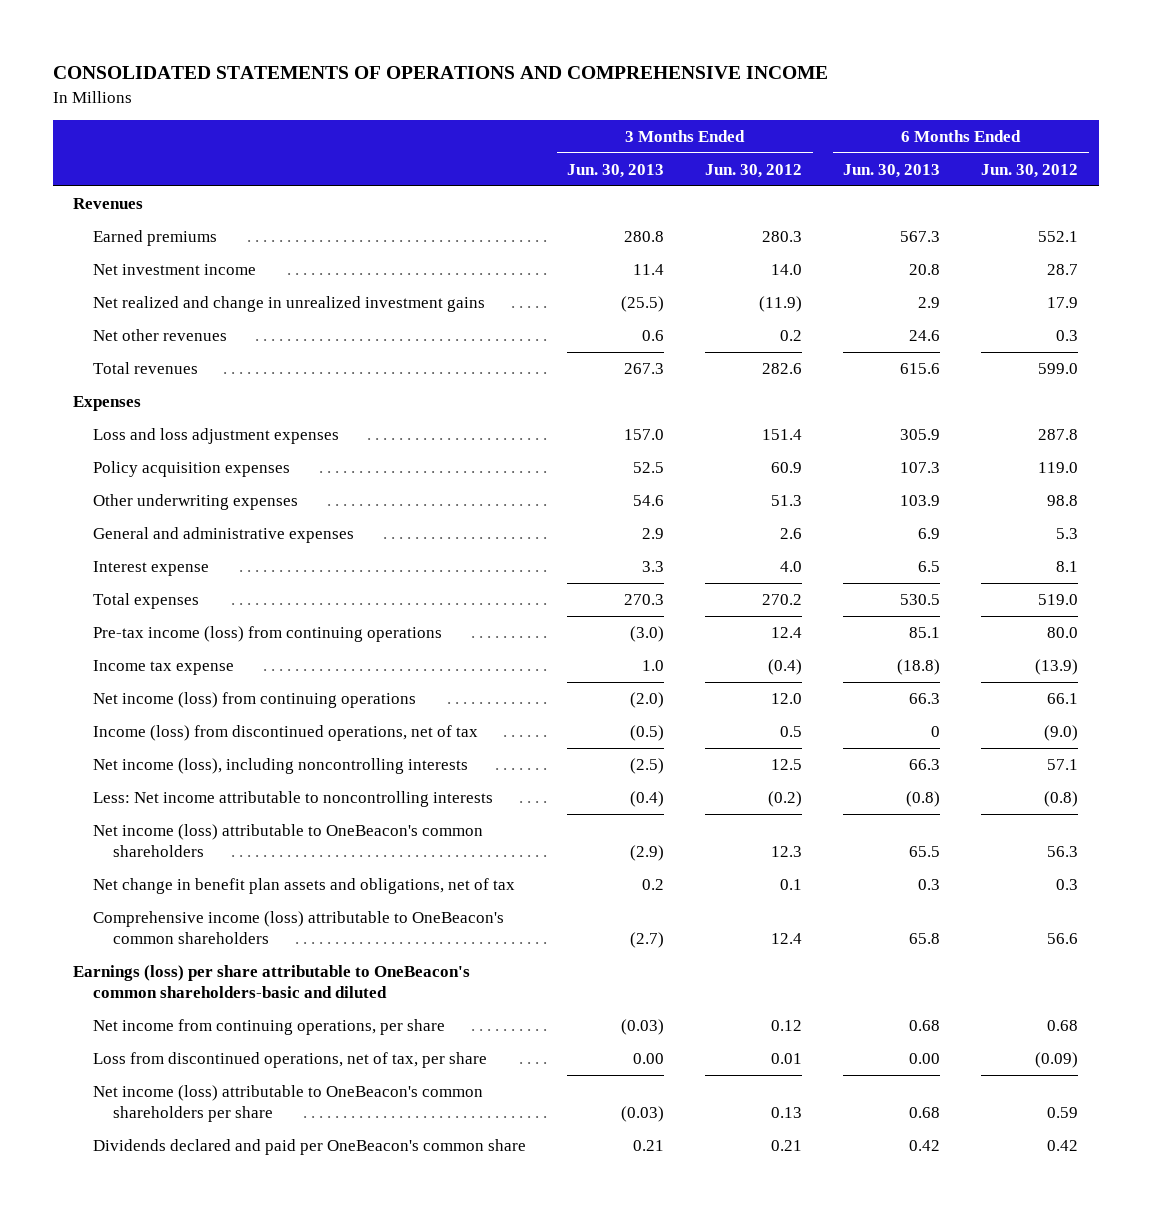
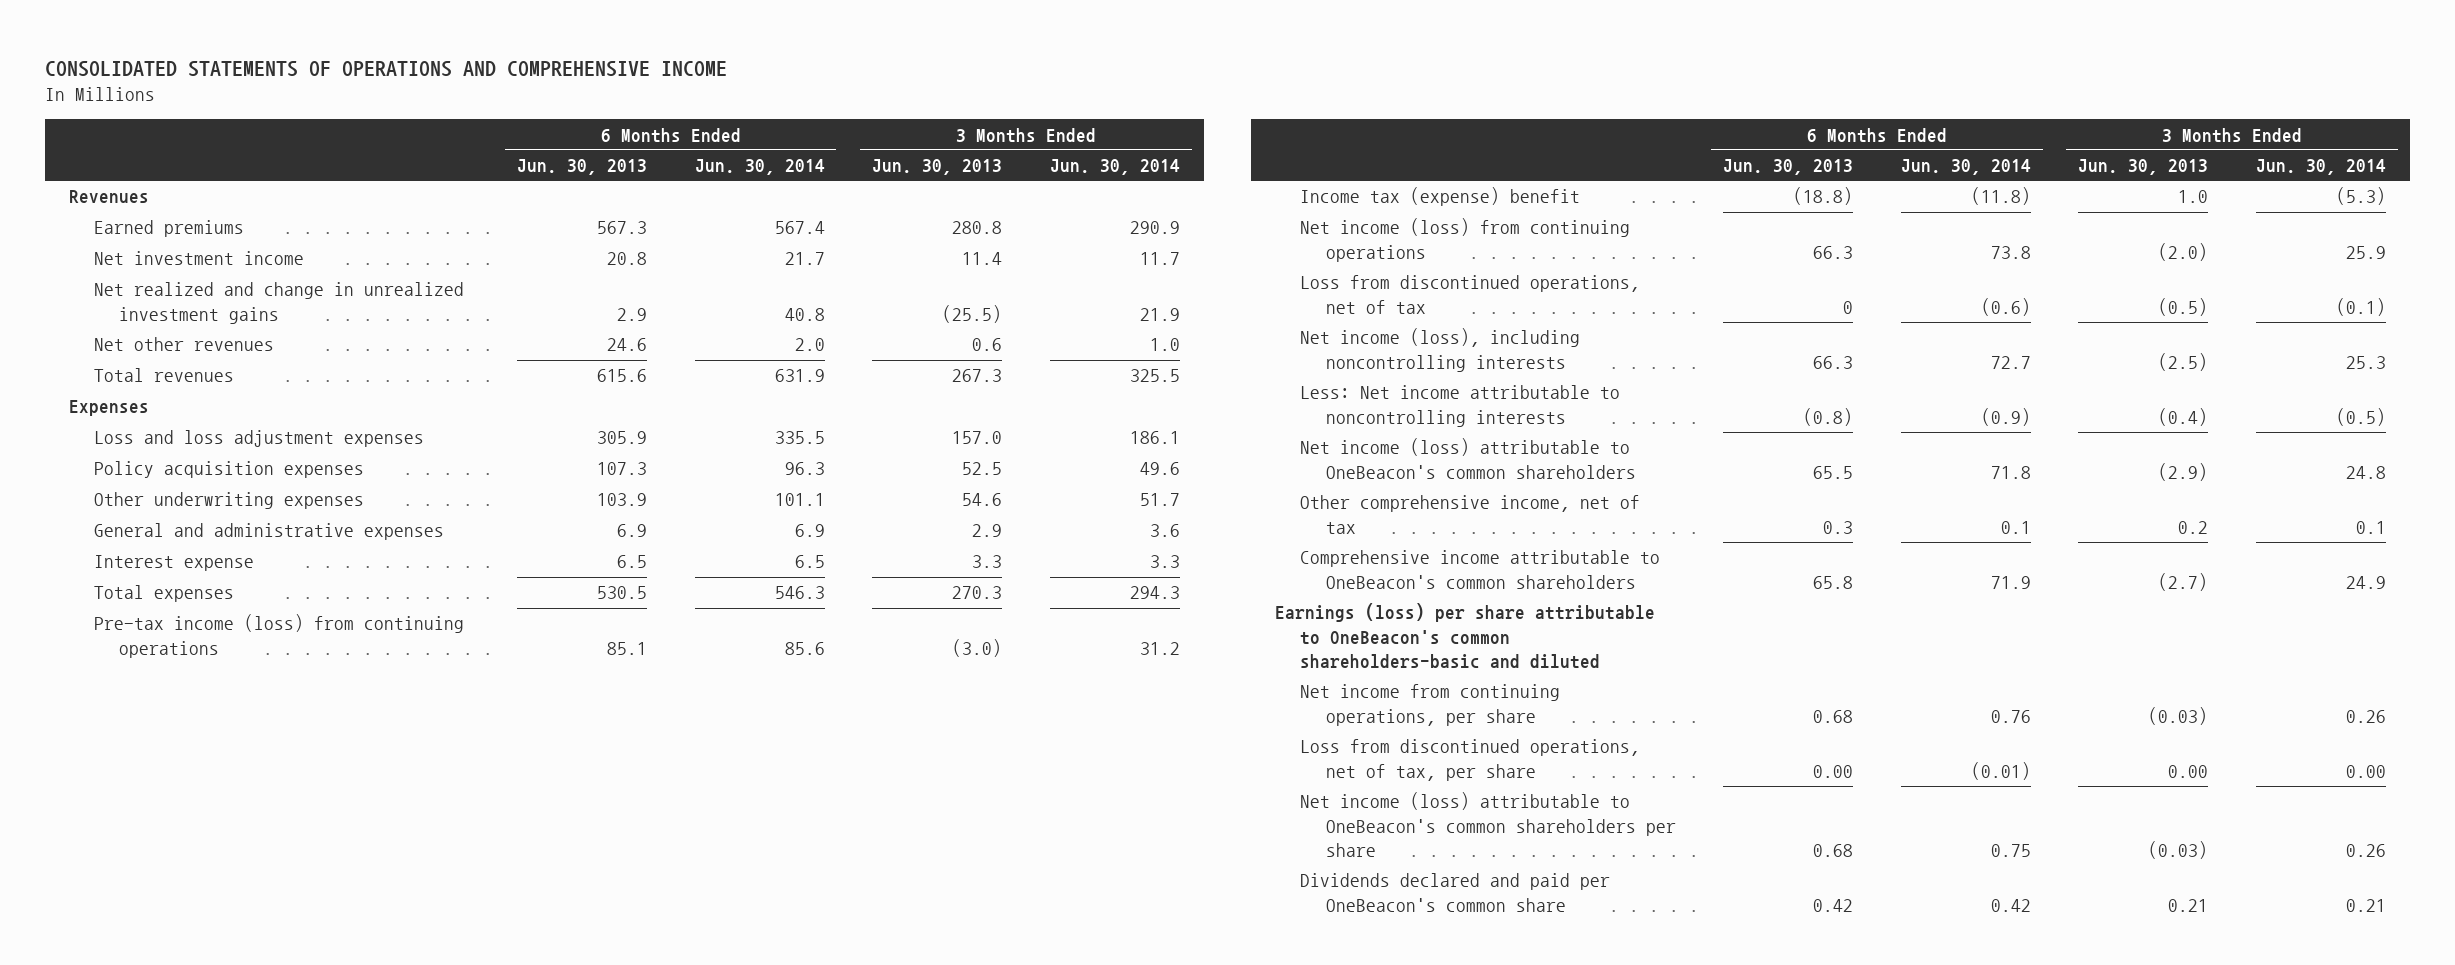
- | 3 Months Ended Jun. 30, 2013 | 3 Months Ended Jun. 30, 2012 | 6 Months Ended Jun. 30, 2013 | 6 Months Ended Jun. 30, 2012
+ | 6 Months Ended Jun. 30, 2013 | 6 Months Ended Jun. 30, 2014 | 3 Months Ended Jun. 30, 2013 | 3 Months Ended Jun. 30, 2014
- Income tax expense | 1.0 | (0.4) | (18.8) | (13.9)
+ Income tax (expense) benefit | (18.8) | (11.8) | 1.0 | (5.3)
- Income (loss) from discontinued operations, net of tax | (0.5) | 0.5 | 0 | (9.0)
+ Loss from discontinued operations, net of tax | 0 | (0.6) | (0.5) | (0.1)
- Net change in benefit plan assets and obligations, net of tax | 0.2 | 0.1 | 0.3 | 0.3
- Comprehensive income (loss) attributable to OneBeacon's common shareholders | (2.7) | 12.4 | 65.8 | 56.6
+ Other comprehensive income, net of tax | 0.3 | 0.1 | 0.2 | 0.1
+ Comprehensive income attributable to OneBeacon's common shareholders | 65.8 | 71.9 | (2.7) | 24.9

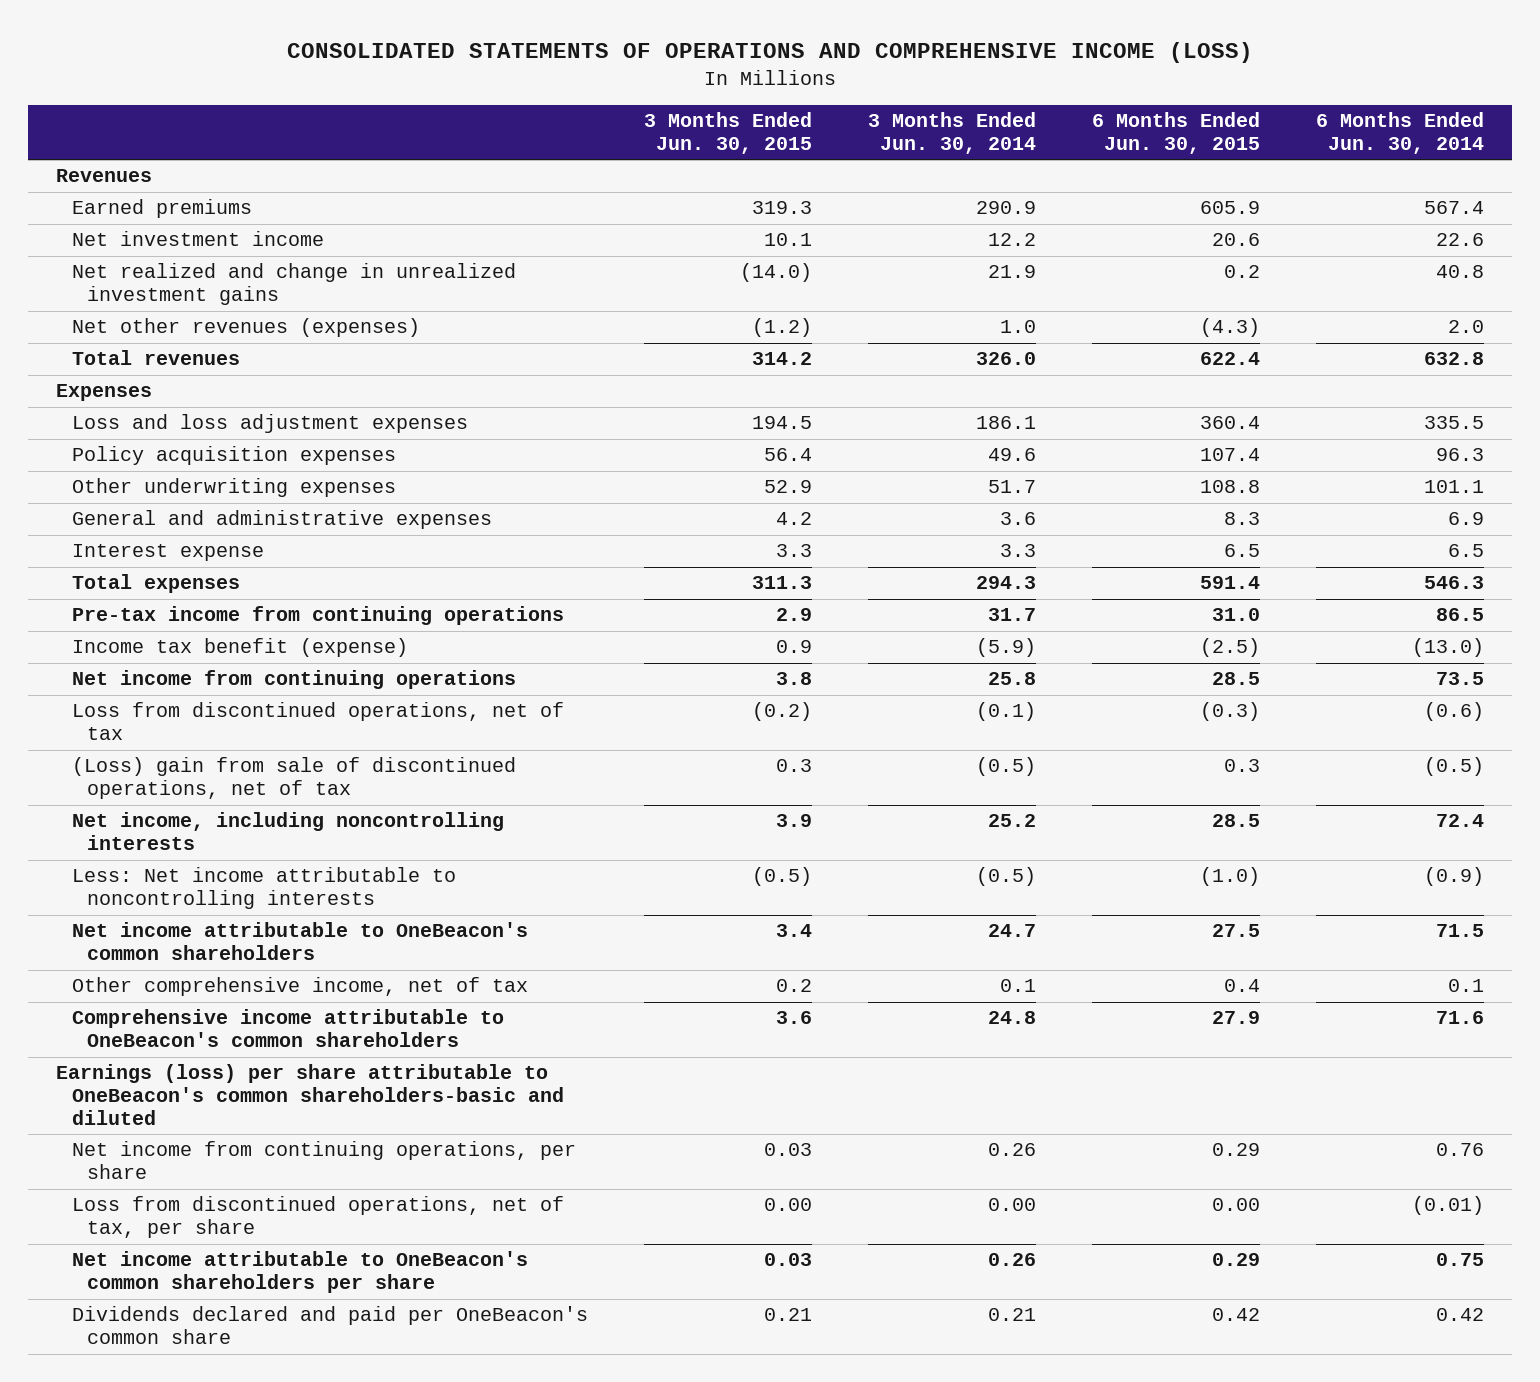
- CONSOLIDATED STATEMENTS OF OPERATIONS AND COMPREHENSIVE INCOME
+ CONSOLIDATED STATEMENTS OF OPERATIONS AND COMPREHENSIVE INCOME (LOSS)
- | 6 Months Ended Jun. 30, 2013 | 6 Months Ended Jun. 30, 2014 | 3 Months Ended Jun. 30, 2013 | 3 Months Ended Jun. 30, 2014
+ | 3 Months Ended Jun. 30, 2015 | 3 Months Ended Jun. 30, 2014 | 6 Months Ended Jun. 30, 2015 | 6 Months Ended Jun. 30, 2014
- Net investment income | 20.8 | 21.7 | 11.4 | 11.7
+ Net investment income | 10.1 | 12.2 | 20.6 | 22.6
- Net other revenues | 24.6 | 2.0 | 0.6 | 1.0
- Total revenues | 615.6 | 631.9 | 267.3 | 325.5
+ Net other revenues (expenses) | (1.2) | 1.0 | (4.3) | 2.0
+ Total revenues | 314.2 | 326.0 | 622.4 | 632.8
- Pre-tax income (loss) from continuing operations | 85.1 | 85.6 | (3.0) | 31.2
- Income tax (expense) benefit | (18.8) | (11.8) | 1.0 | (5.3)
- Net income (loss) from continuing operations | 66.3 | 73.8 | (2.0) | 25.9
+ Pre-tax income from continuing operations | 2.9 | 31.7 | 31.0 | 86.5
+ Income tax benefit (expense) | 0.9 | (5.9) | (2.5) | (13.0)
+ Net income from continuing operations | 3.8 | 25.8 | 28.5 | 73.5
- Net income (loss), including noncontrolling interests | 66.3 | 72.7 | (2.5) | 25.3
+ (Loss) gain from sale of discontinued operations, net of tax | 0.3 | (0.5) | 0.3 | (0.5)
+ Net income, including noncontrolling interests | 3.9 | 25.2 | 28.5 | 72.4
- Net income (loss) attributable to OneBeacon's common shareholders | 65.5 | 71.8 | (2.9) | 24.8
+ Net income attributable to OneBeacon's common shareholders | 3.4 | 24.7 | 27.5 | 71.5
- Comprehensive income attributable to OneBeacon's common shareholders | 65.8 | 71.9 | (2.7) | 24.9
+ Comprehensive income attributable to OneBeacon's common shareholders | 3.6 | 24.8 | 27.9 | 71.6
- Net income (loss) attributable to OneBeacon's common shareholders per share | 0.68 | 0.75 | (0.03) | 0.26
+ Net income attributable to OneBeacon's common shareholders per share | 0.03 | 0.26 | 0.29 | 0.75

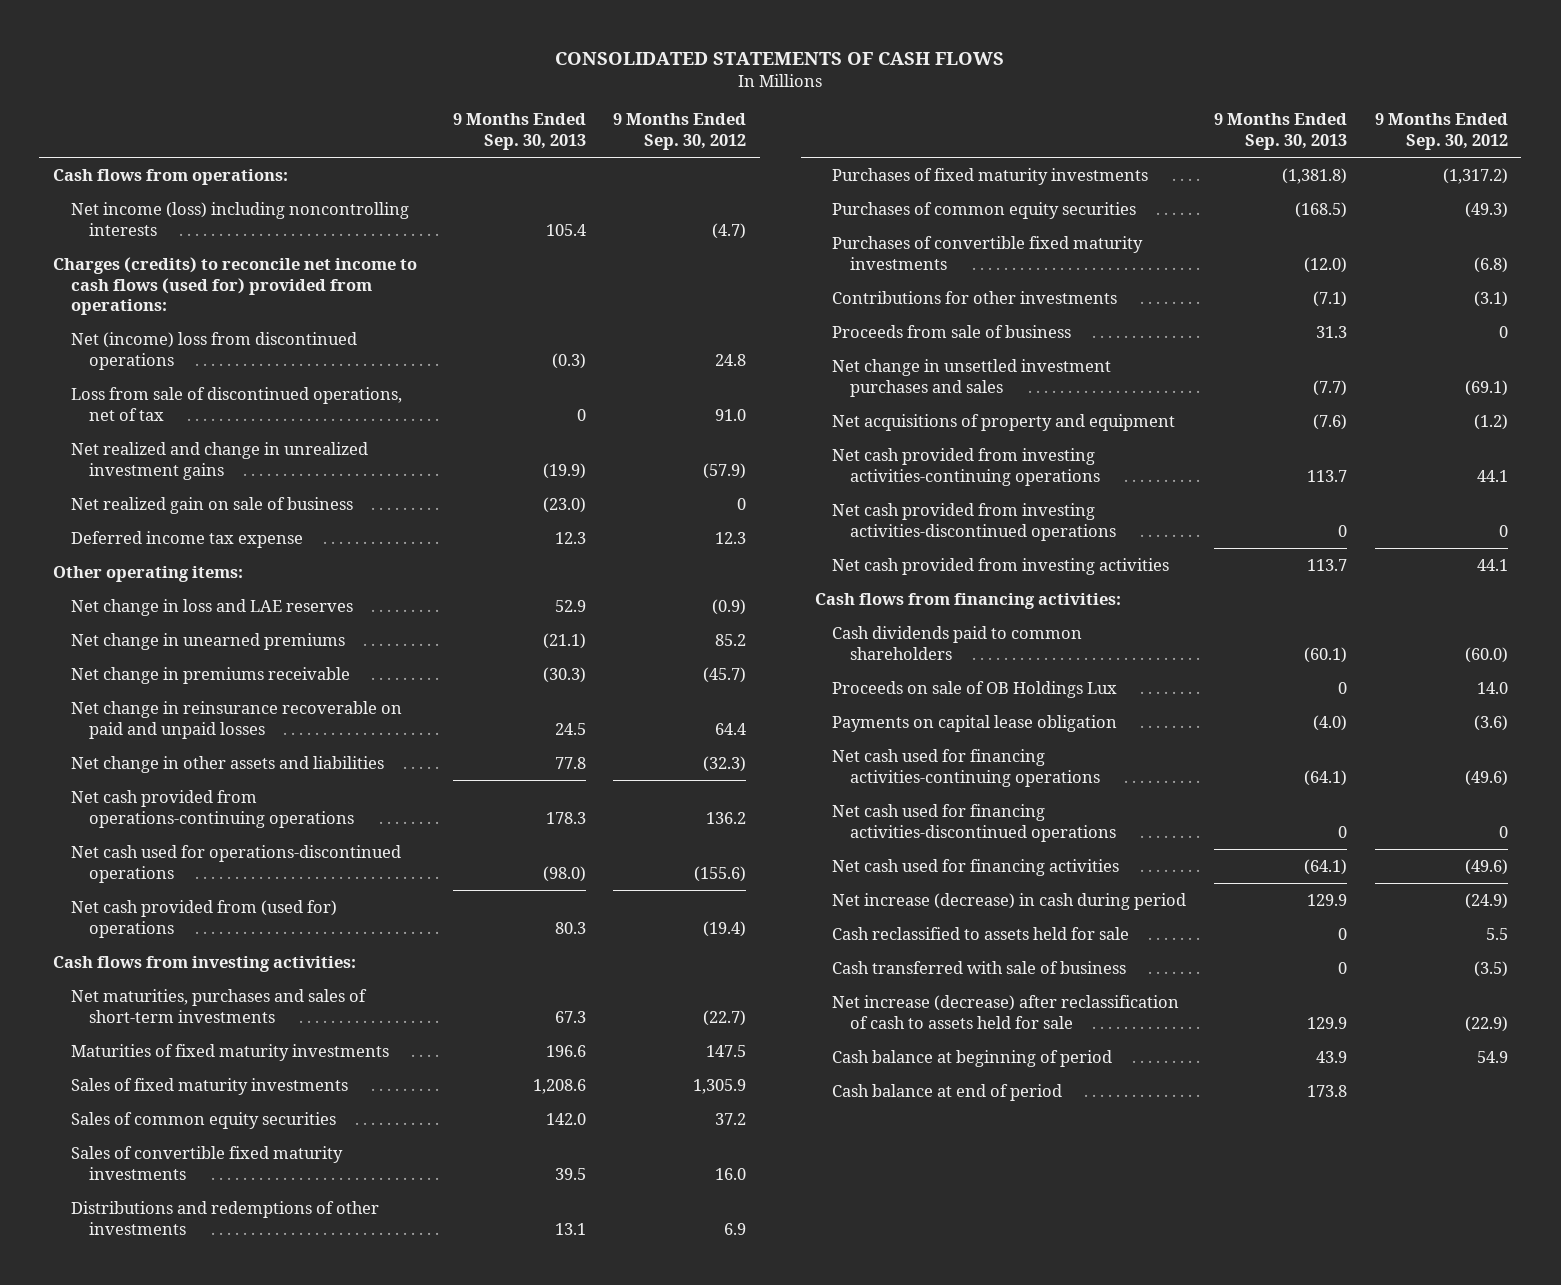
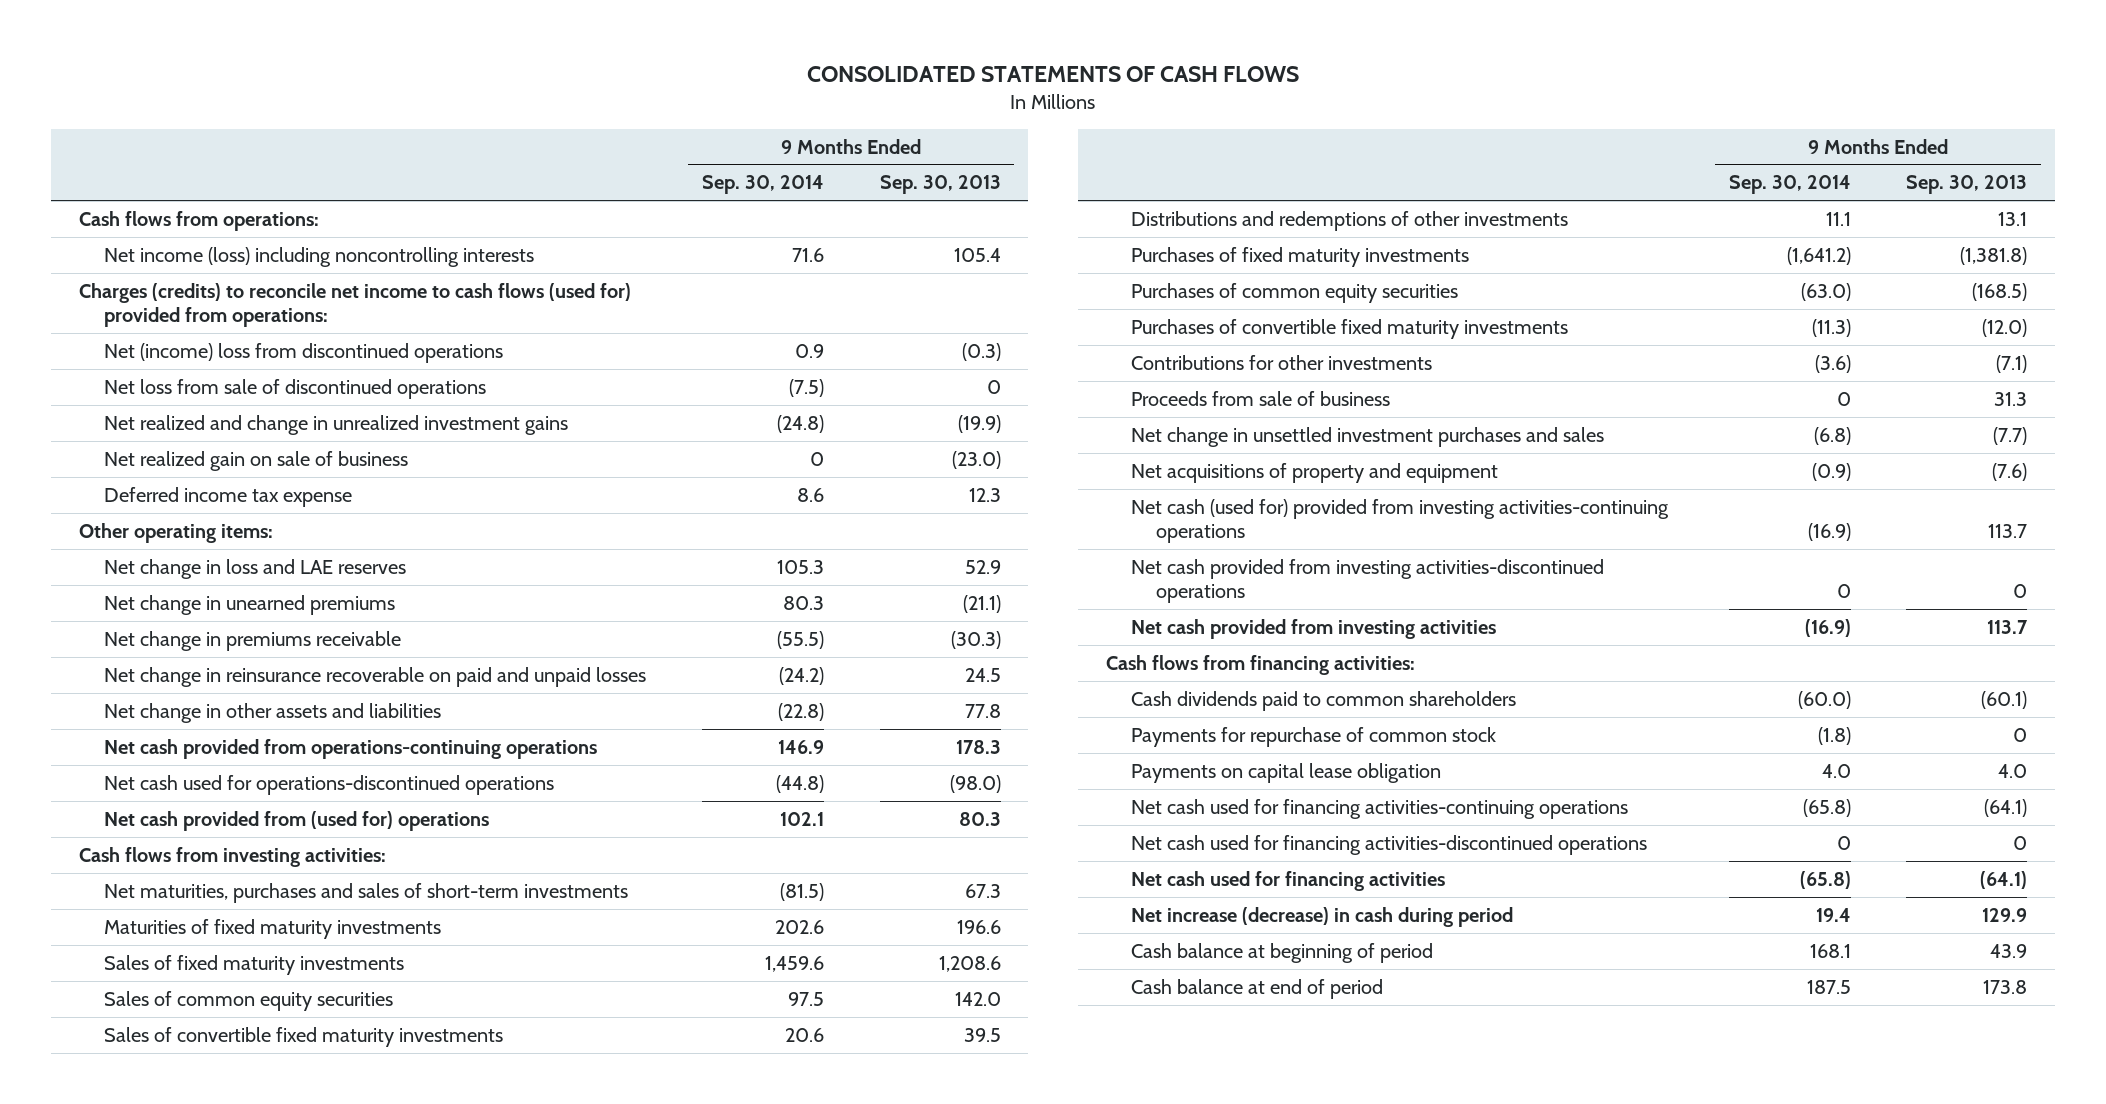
- | 9 Months Ended Sep. 30, 2013 | 9 Months Ended Sep. 30, 2012
+ | 9 Months Ended Sep. 30, 2014 | 9 Months Ended Sep. 30, 2013
- Loss from sale of discontinued operations, net of tax | 0 | 91.0
+ Net loss from sale of discontinued operations | (7.5) | 0
- Net cash provided from investing activities-continuing operations | 113.7 | 44.1
+ Net cash (used for) provided from investing activities-continuing operations | (16.9) | 113.7
- Proceeds on sale of OB Holdings Lux | 0 | 14.0
- Payments on capital lease obligation | (4.0) | (3.6)
+ Payments for repurchase of common stock | (1.8) | 0
+ Payments on capital lease obligation | 4.0 | 4.0
- Cash reclassified to assets held for sale | 0 | 5.5
- Cash transferred with sale of business | 0 | (3.5)
- Net increase (decrease) after reclassification of cash to assets held for sale | 129.9 | (22.9)

